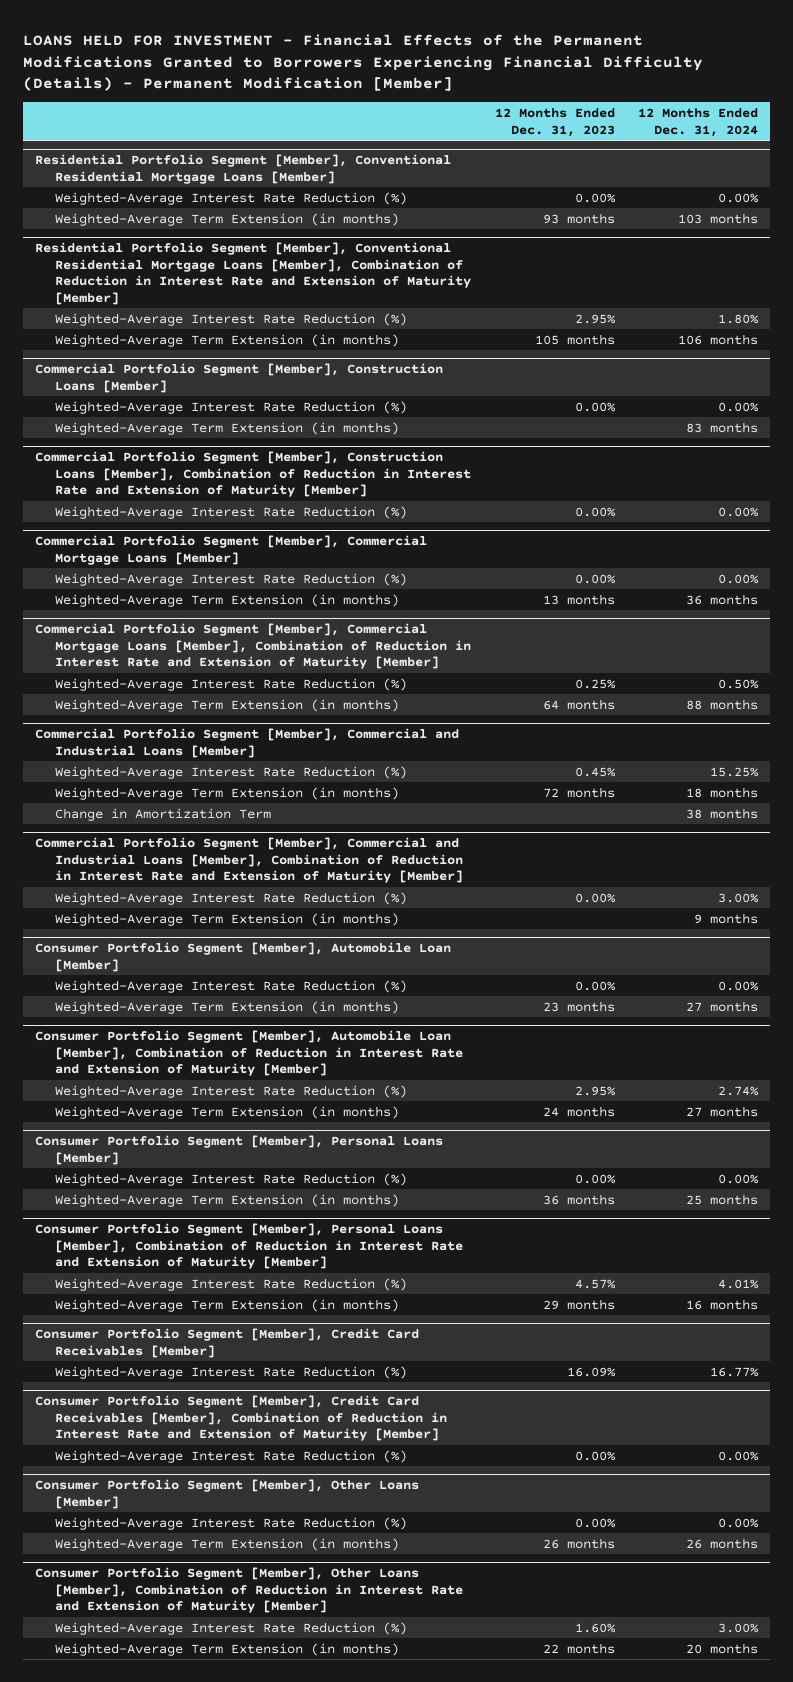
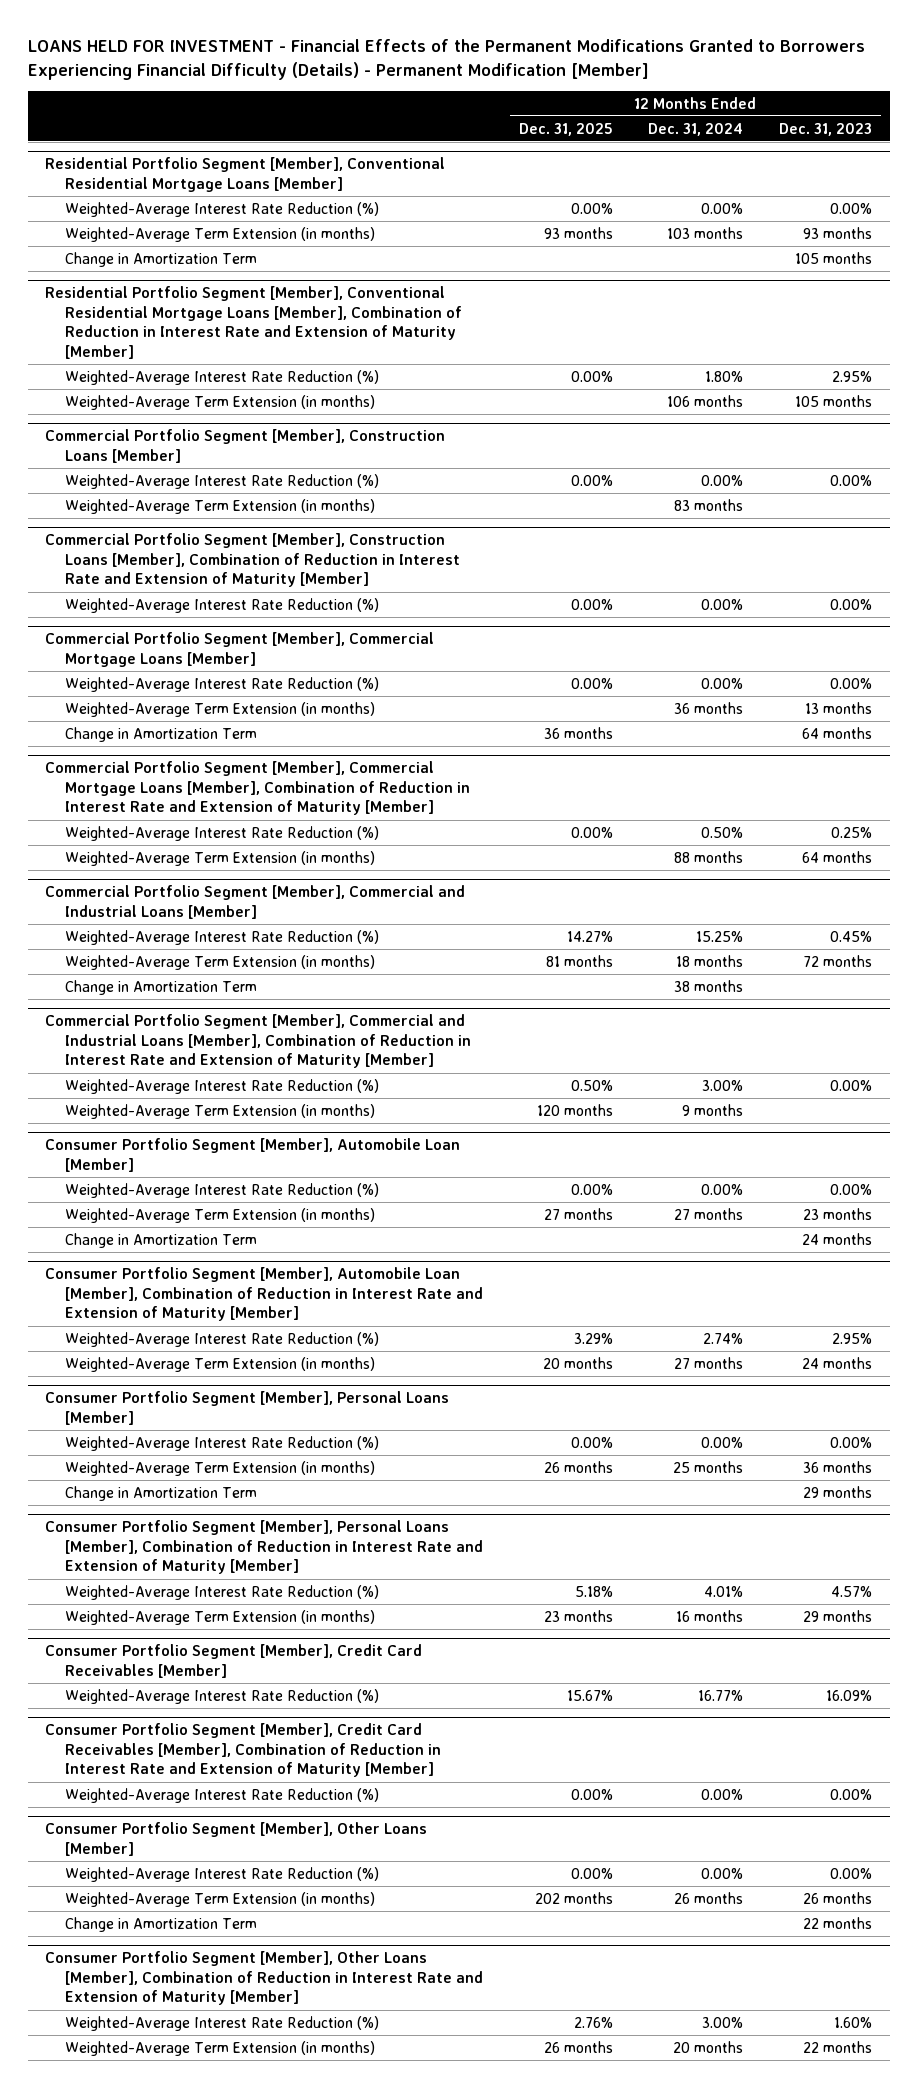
- | 12 Months Ended Dec. 31, 2023 | 12 Months Ended Dec. 31, 2024
+ | 12 Months Ended Dec. 31, 2025 | 12 Months Ended Dec. 31, 2024 | 12 Months Ended Dec. 31, 2023
@ Residential Portfolio Segment [Member], Conventional Residential Mortgage Loans [Member]
+ Change in Amortization Term | | | 105 months
@ Commercial Portfolio Segment [Member], Commercial Mortgage Loans [Member]
+ Change in Amortization Term | 36 months | | 64 months
@ Consumer Portfolio Segment [Member], Automobile Loan [Member]
+ Change in Amortization Term | | | 24 months
@ Consumer Portfolio Segment [Member], Personal Loans [Member]
+ Change in Amortization Term | | | 29 months
@ Consumer Portfolio Segment [Member], Other Loans [Member]
+ Change in Amortization Term | | | 22 months

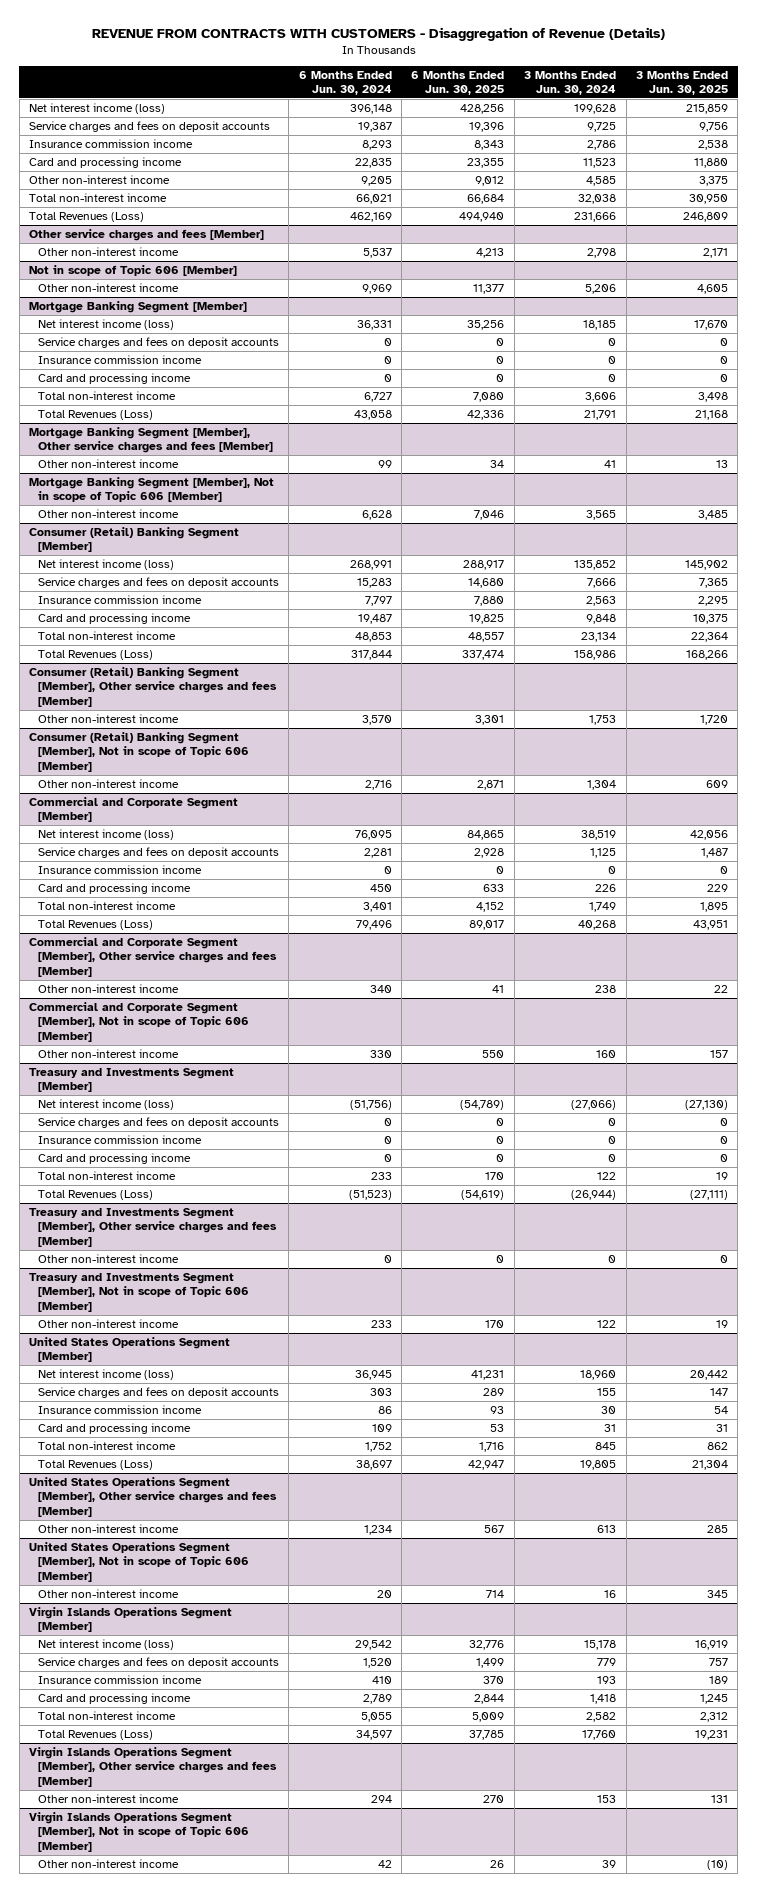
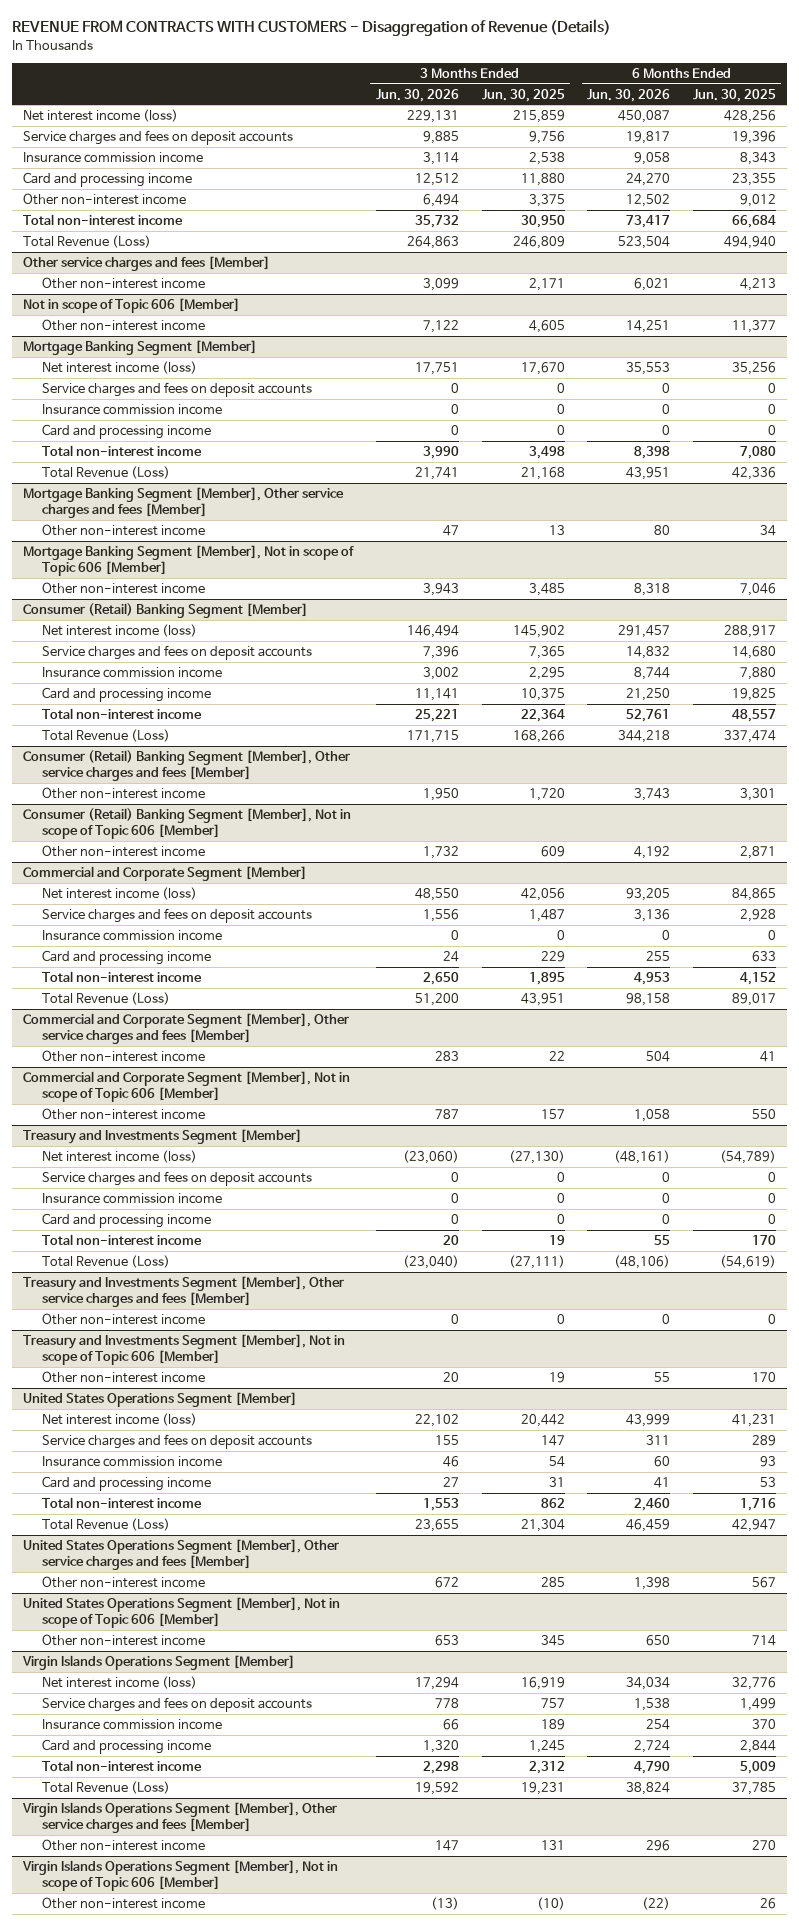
- | 6 Months Ended Jun. 30, 2024 | 6 Months Ended Jun. 30, 2025 | 3 Months Ended Jun. 30, 2024 | 3 Months Ended Jun. 30, 2025
+ | 3 Months Ended Jun. 30, 2026 | 3 Months Ended Jun. 30, 2025 | 6 Months Ended Jun. 30, 2026 | 6 Months Ended Jun. 30, 2025
- Total Revenues (Loss) | 462,169 | 494,940 | 231,666 | 246,809
+ Total Revenue (Loss) | 264,863 | 246,809 | 523,504 | 494,940
@ Mortgage Banking Segment [Member]
- Total Revenues (Loss) | 43,058 | 42,336 | 21,791 | 21,168
+ Total Revenue (Loss) | 21,741 | 21,168 | 43,951 | 42,336
@ Consumer (Retail) Banking Segment [Member]
- Total Revenues (Loss) | 317,844 | 337,474 | 158,986 | 168,266
+ Total Revenue (Loss) | 171,715 | 168,266 | 344,218 | 337,474
@ Commercial and Corporate Segment [Member]
- Total Revenues (Loss) | 79,496 | 89,017 | 40,268 | 43,951
+ Total Revenue (Loss) | 51,200 | 43,951 | 98,158 | 89,017
@ Treasury and Investments Segment [Member]
- Total Revenues (Loss) | (51,523) | (54,619) | (26,944) | (27,111)
+ Total Revenue (Loss) | (23,040) | (27,111) | (48,106) | (54,619)
@ United States Operations Segment [Member]
- Total Revenues (Loss) | 38,697 | 42,947 | 19,805 | 21,304
+ Total Revenue (Loss) | 23,655 | 21,304 | 46,459 | 42,947
@ Virgin Islands Operations Segment [Member]
- Total Revenues (Loss) | 34,597 | 37,785 | 17,760 | 19,231
+ Total Revenue (Loss) | 19,592 | 19,231 | 38,824 | 37,785

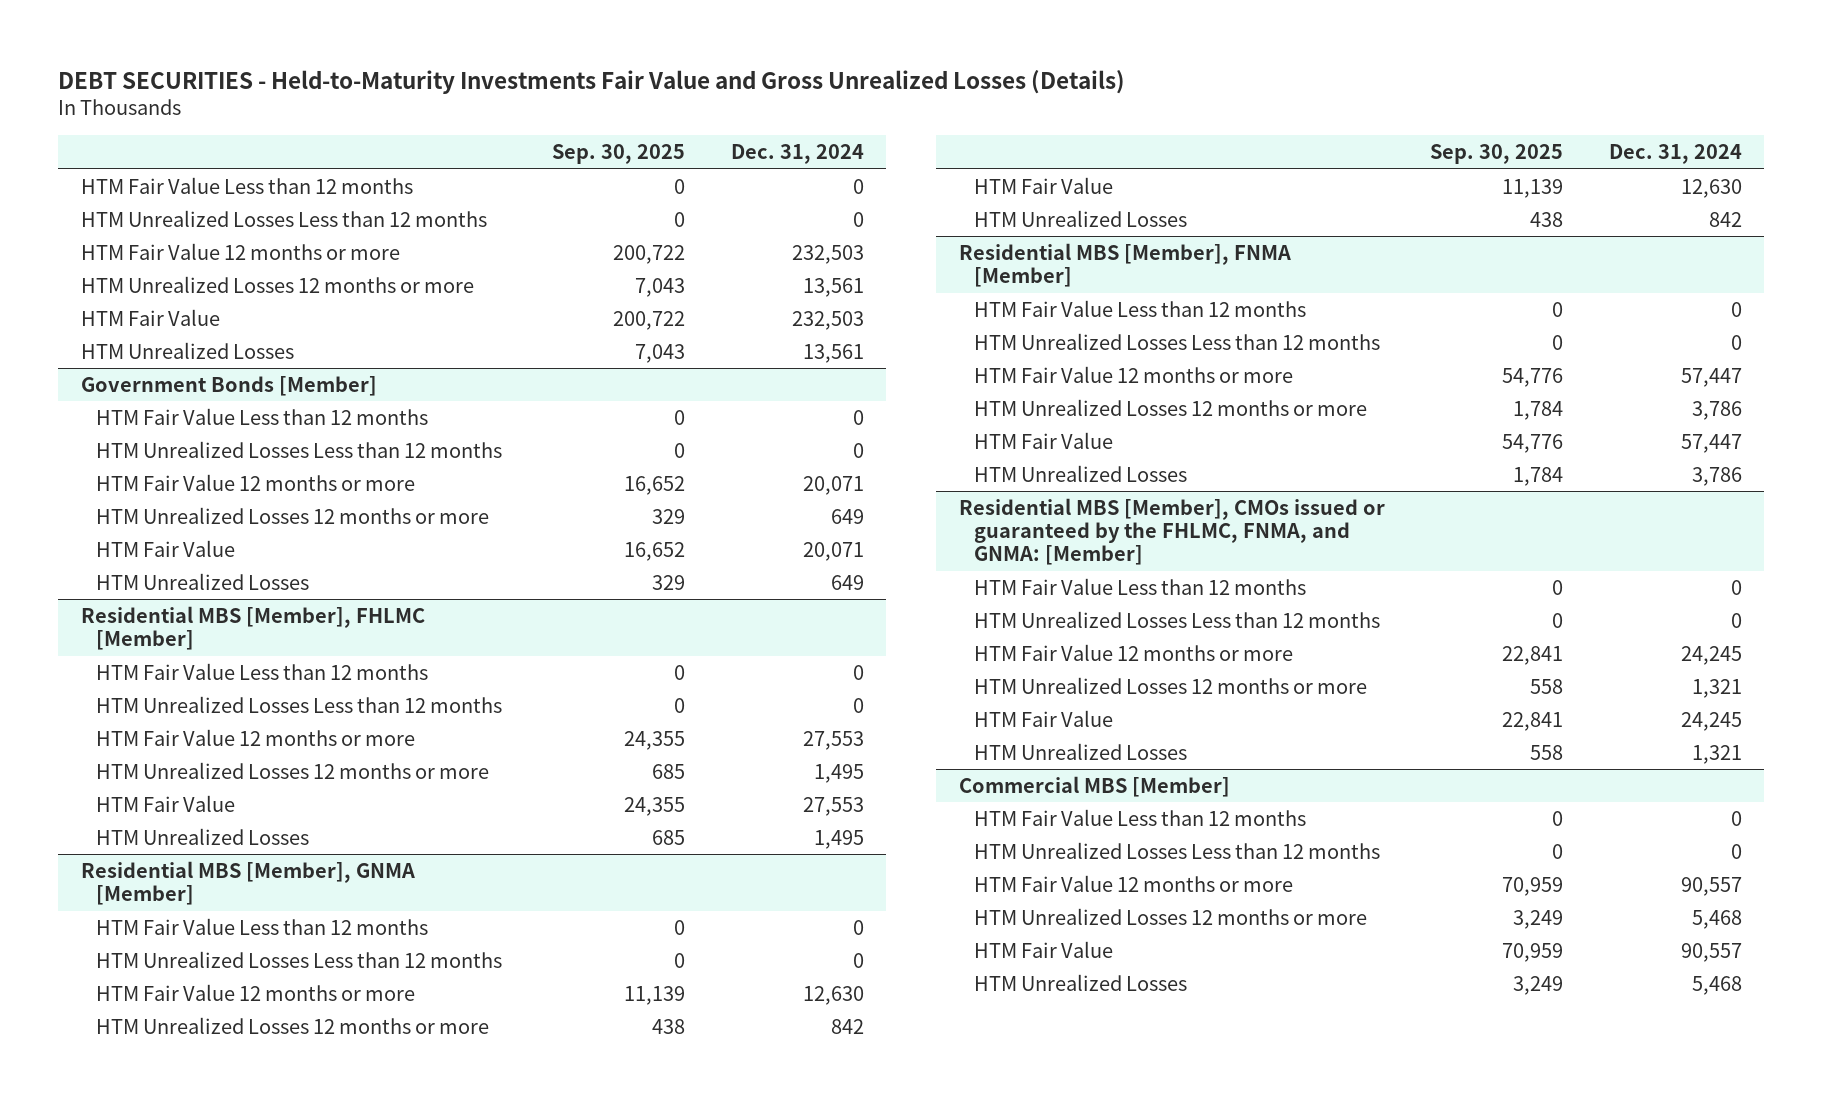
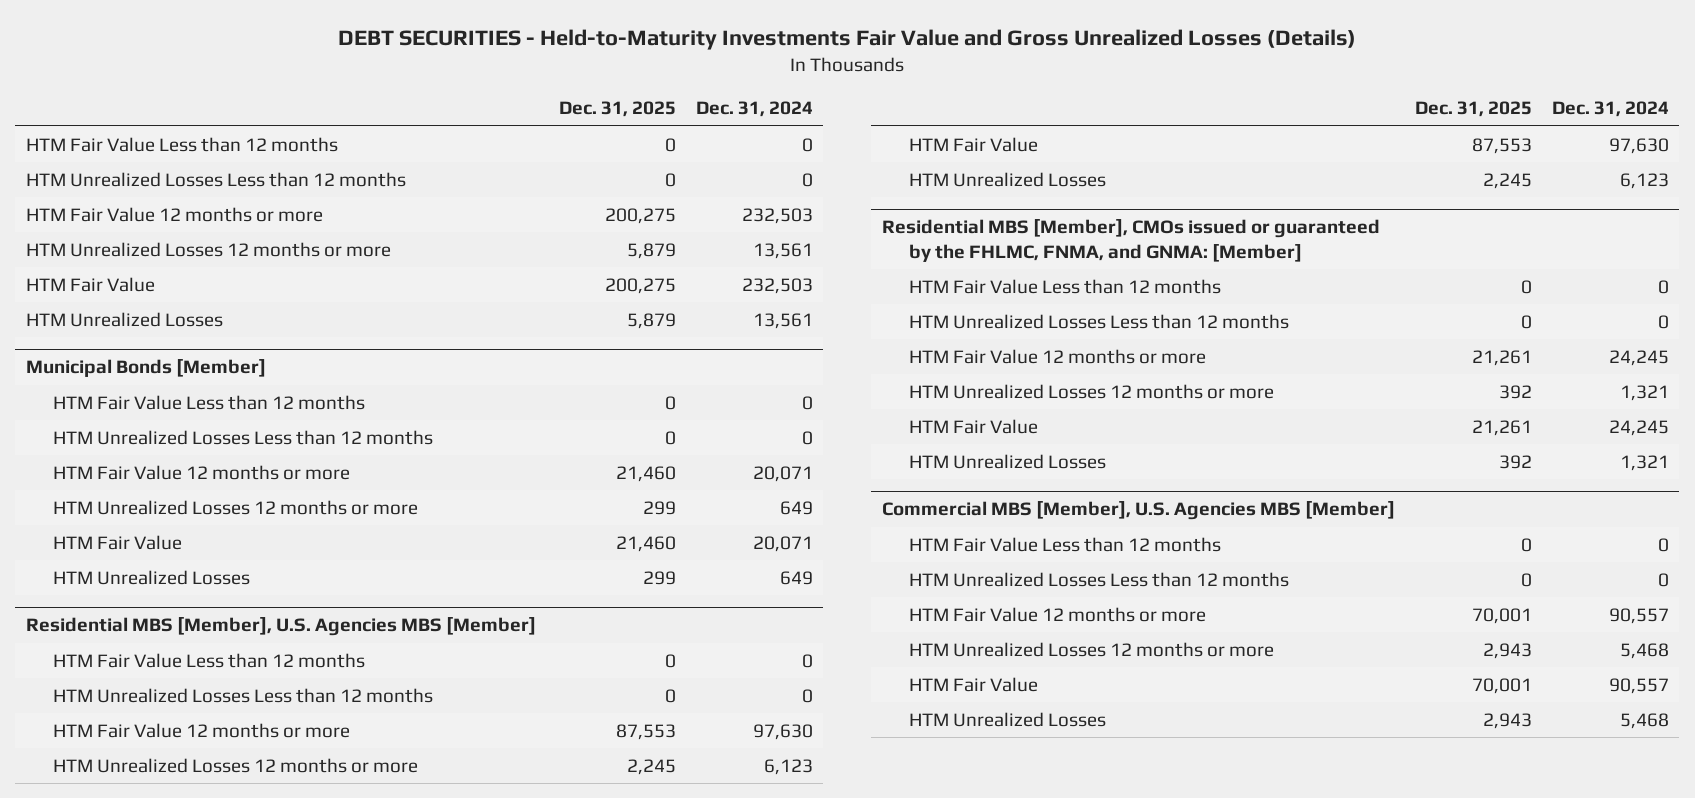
- | Sep. 30, 2025 | Dec. 31, 2024
+ | Dec. 31, 2025 | Dec. 31, 2024
- Government Bonds [Member]
+ Municipal Bonds [Member]
- Residential MBS [Member], FHLMC [Member]
- HTM Fair Value Less than 12 months | 0 | 0
- HTM Unrealized Losses Less than 12 months | 0 | 0
- HTM Fair Value 12 months or more | 24,355 | 27,553
- HTM Unrealized Losses 12 months or more | 685 | 1,495
- HTM Fair Value | 24,355 | 27,553
- HTM Unrealized Losses | 685 | 1,495
- Residential MBS [Member], GNMA [Member]
- HTM Fair Value Less than 12 months | 0 | 0
- HTM Unrealized Losses Less than 12 months | 0 | 0
- HTM Fair Value 12 months or more | 11,139 | 12,630
- HTM Unrealized Losses 12 months or more | 438 | 842
- HTM Fair Value | 11,139 | 12,630
- HTM Unrealized Losses | 438 | 842
- Residential MBS [Member], FNMA [Member]
+ Residential MBS [Member], U.S. Agencies MBS [Member]
- HTM Fair Value 12 months or more | 54,776 | 57,447
- HTM Unrealized Losses 12 months or more | 1,784 | 3,786
- HTM Fair Value | 54,776 | 57,447
- HTM Unrealized Losses | 1,784 | 3,786
+ HTM Fair Value 12 months or more | 87,553 | 97,630
+ HTM Unrealized Losses 12 months or more | 2,245 | 6,123
+ HTM Fair Value | 87,553 | 97,630
+ HTM Unrealized Losses | 2,245 | 6,123
- Commercial MBS [Member]
+ Commercial MBS [Member], U.S. Agencies MBS [Member]

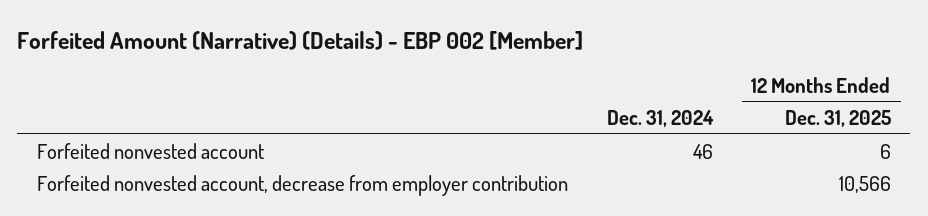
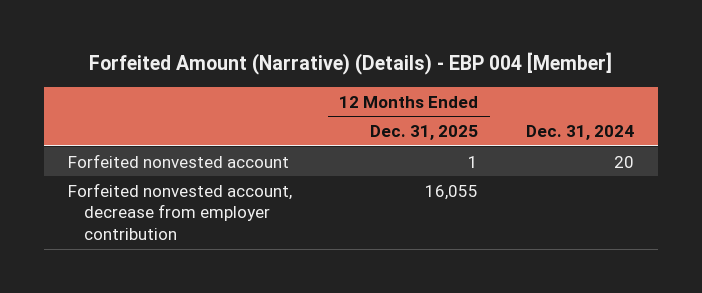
- Forfeited Amount (Narrative) (Details) - EBP 002 [Member]
+ Forfeited Amount (Narrative) (Details) - EBP 004 [Member]
- | Dec. 31, 2024 | 12 Months Ended Dec. 31, 2025
+ | 12 Months Ended Dec. 31, 2025 | Dec. 31, 2024
- Forfeited nonvested account | 46 | 6
- Forfeited nonvested account, decrease from employer contribution | | 10,566
+ Forfeited nonvested account | 1 | 20
+ Forfeited nonvested account, decrease from employer contribution | 16,055 |

